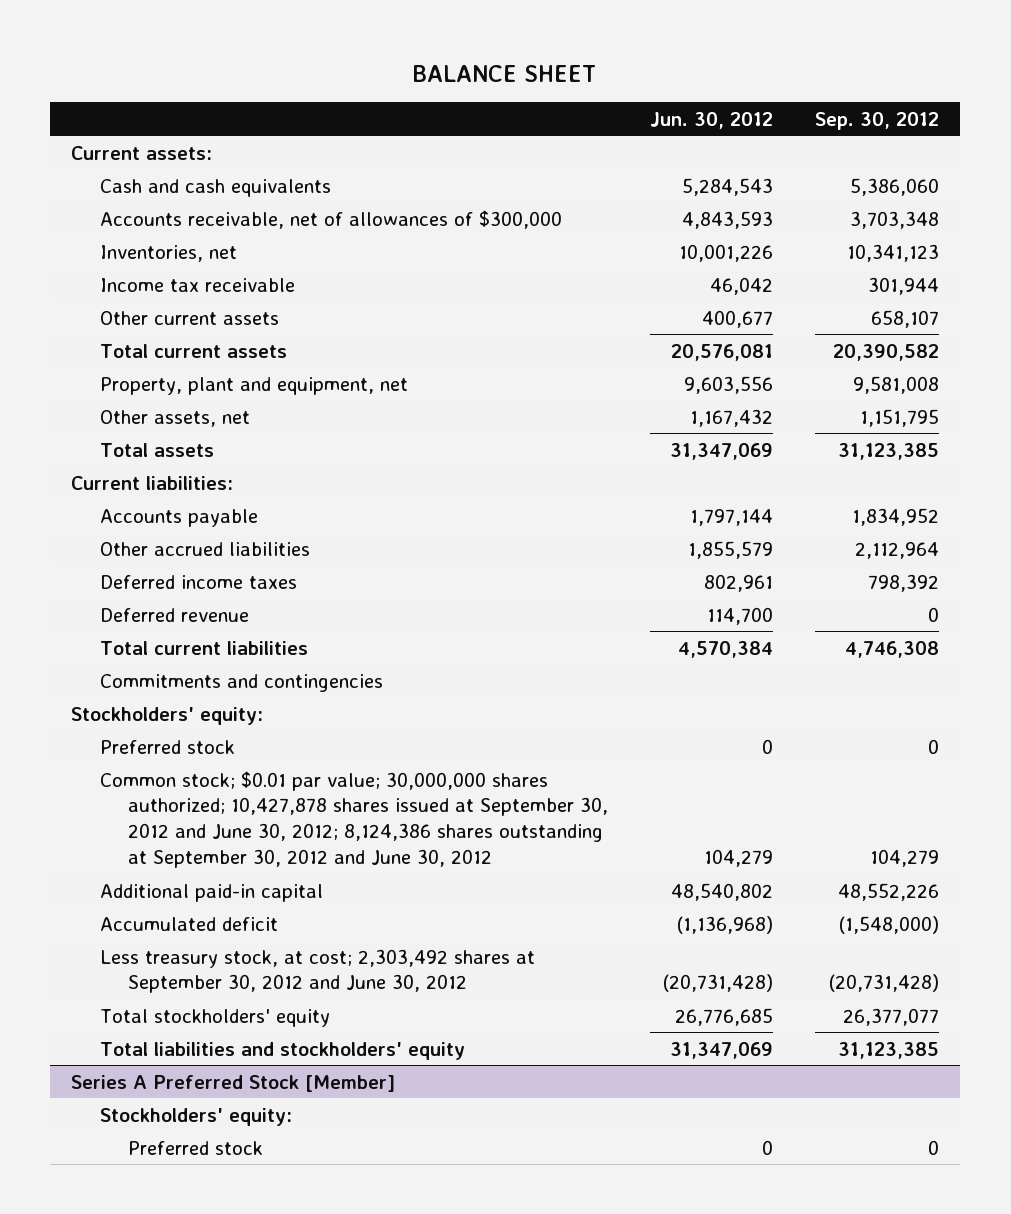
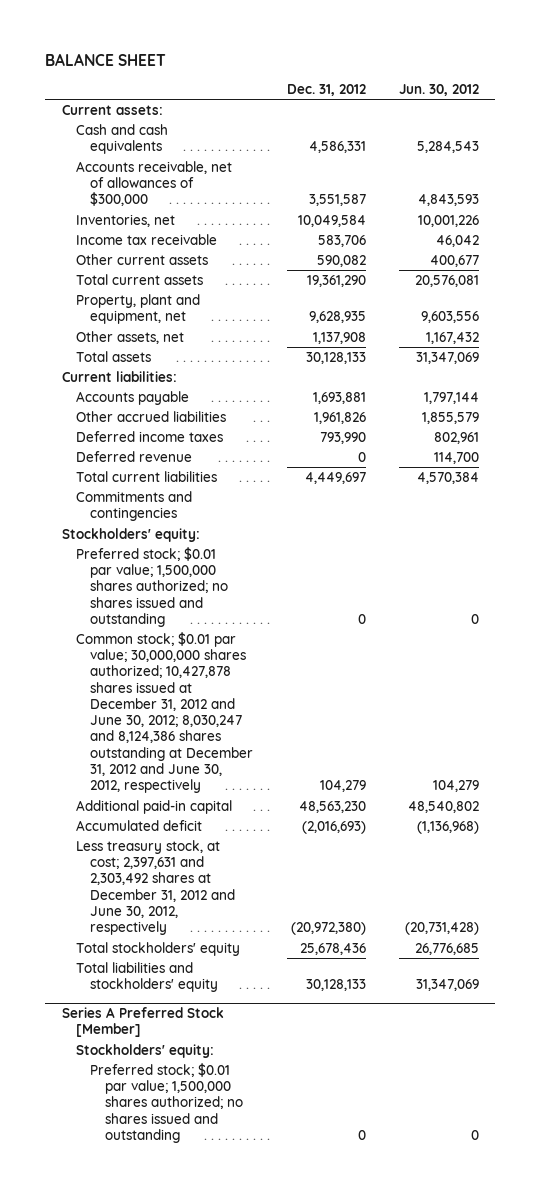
- | Jun. 30, 2012 | Sep. 30, 2012
+ | Dec. 31, 2012 | Jun. 30, 2012
- Preferred stock | 0 | 0
- Common stock; $0.01 par value; 30,000,000 shares authorized; 10,427,878 shares issued at September 30, 2012 and June 30, 2012; 8,124,386 shares outstanding at September 30, 2012 and June 30, 2012 | 104,279 | 104,279
+ Preferred stock; $0.01 par value; 1,500,000 shares authorized; no shares issued and outstanding | 0 | 0
+ Common stock; $0.01 par value; 30,000,000 shares authorized; 10,427,878 shares issued at December 31, 2012 and June 30, 2012; 8,030,247 and 8,124,386 shares outstanding at December 31, 2012 and June 30, 2012, respectively | 104,279 | 104,279
- Less treasury stock, at cost; 2,303,492 shares at September 30, 2012 and June 30, 2012 | (20,731,428) | (20,731,428)
+ Less treasury stock, at cost; 2,397,631 and 2,303,492 shares at December 31, 2012 and June 30, 2012, respectively | (20,972,380) | (20,731,428)
@ Series A Preferred Stock [Member]
- Preferred stock | 0 | 0
+ Preferred stock; $0.01 par value; 1,500,000 shares authorized; no shares issued and outstanding | 0 | 0

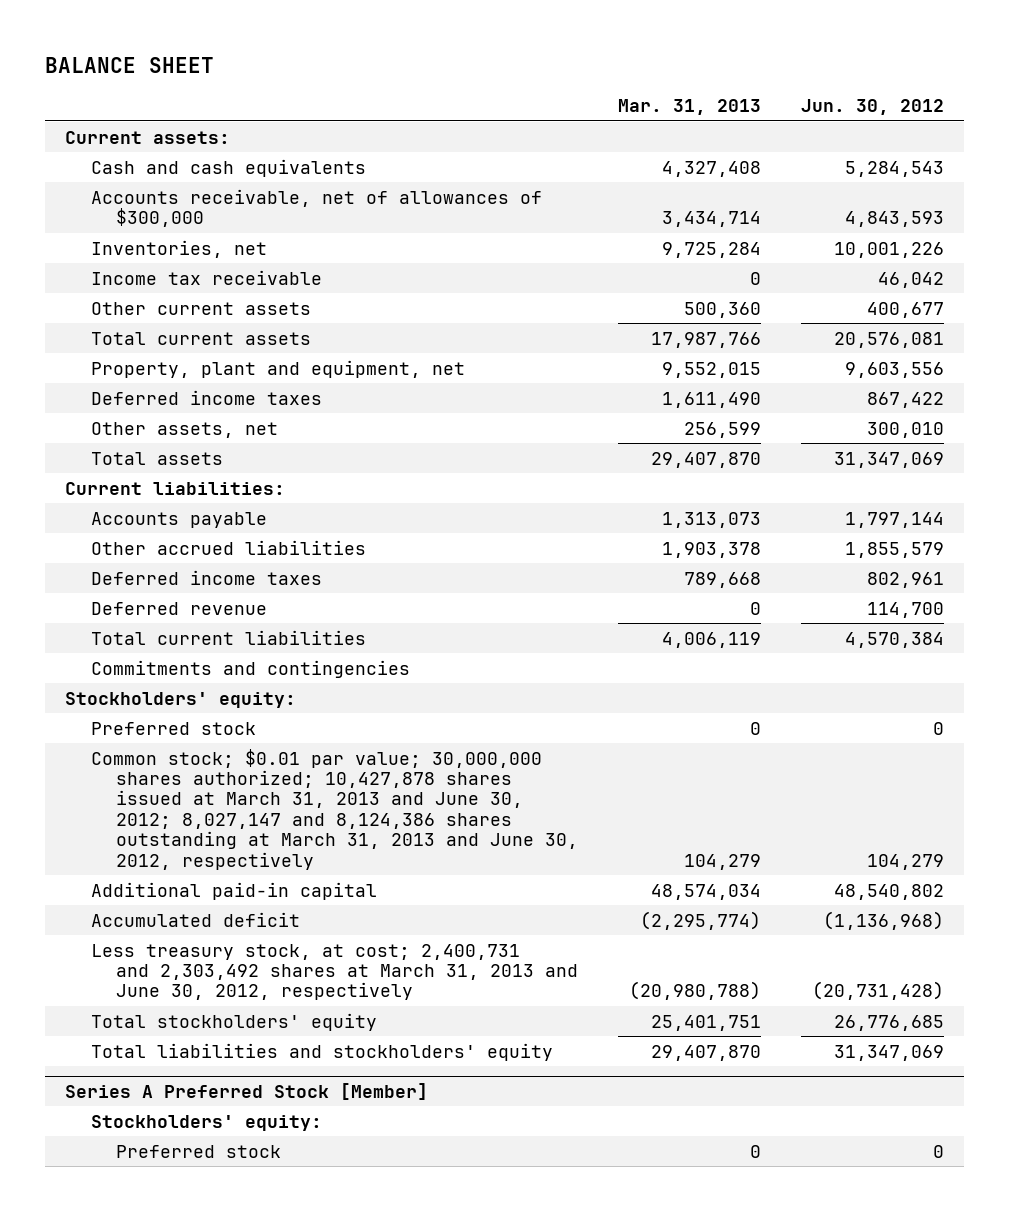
- | Dec. 31, 2012 | Jun. 30, 2012
+ | Mar. 31, 2013 | Jun. 30, 2012
- Other assets, net | 1,137,908 | 1,167,432
+ Deferred income taxes | 1,611,490 | 867,422
+ Other assets, net | 256,599 | 300,010
- Preferred stock; $0.01 par value; 1,500,000 shares authorized; no shares issued and outstanding | 0 | 0
- Common stock; $0.01 par value; 30,000,000 shares authorized; 10,427,878 shares issued at December 31, 2012 and June 30, 2012; 8,030,247 and 8,124,386 shares outstanding at December 31, 2012 and June 30, 2012, respectively | 104,279 | 104,279
+ Preferred stock | 0 | 0
+ Common stock; $0.01 par value; 30,000,000 shares authorized; 10,427,878 shares issued at March 31, 2013 and June 30, 2012; 8,027,147 and 8,124,386 shares outstanding at March 31, 2013 and June 30, 2012, respectively | 104,279 | 104,279
- Less treasury stock, at cost; 2,397,631 and 2,303,492 shares at December 31, 2012 and June 30, 2012, respectively | (20,972,380) | (20,731,428)
+ Less treasury stock, at cost; 2,400,731 and 2,303,492 shares at March 31, 2013 and June 30, 2012, respectively | (20,980,788) | (20,731,428)
@ Series A Preferred Stock [Member]
- Preferred stock; $0.01 par value; 1,500,000 shares authorized; no shares issued and outstanding | 0 | 0
+ Preferred stock | 0 | 0

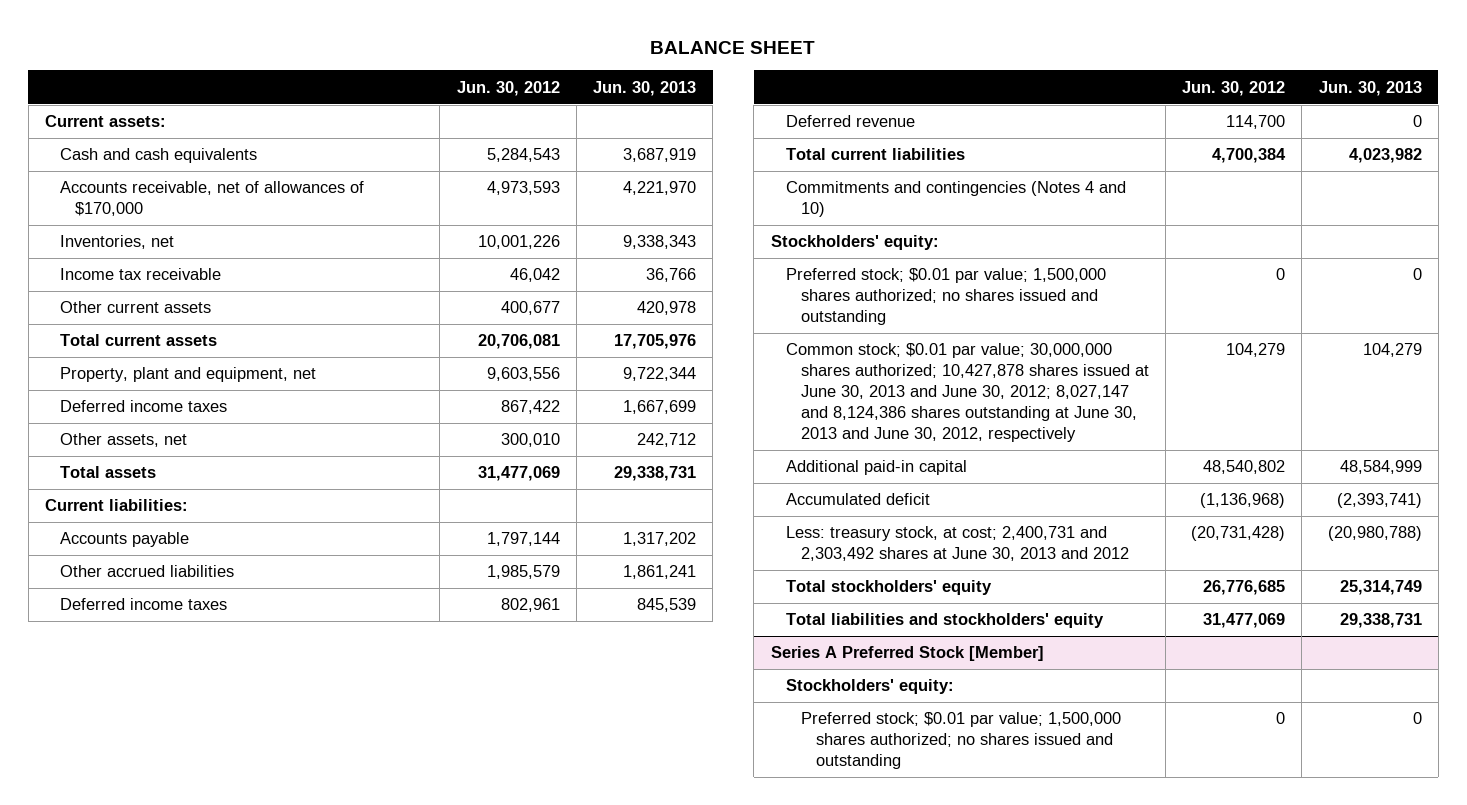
- | Mar. 31, 2013 | Jun. 30, 2012
+ | Jun. 30, 2012 | Jun. 30, 2013
- Accounts receivable, net of allowances of $300,000 | 3,434,714 | 4,843,593
+ Accounts receivable, net of allowances of $170,000 | 4,973,593 | 4,221,970
- Total current assets | 17,987,766 | 20,576,081
+ Total current assets | 20,706,081 | 17,705,976
- Total assets | 29,407,870 | 31,347,069
+ Total assets | 31,477,069 | 29,338,731
- Other accrued liabilities | 1,903,378 | 1,855,579
+ Other accrued liabilities | 1,985,579 | 1,861,241
- Total current liabilities | 4,006,119 | 4,570,384
- Commitments and contingencies
+ Total current liabilities | 4,700,384 | 4,023,982
+ Commitments and contingencies (Notes 4 and 10)
- Preferred stock | 0 | 0
- Common stock; $0.01 par value; 30,000,000 shares authorized; 10,427,878 shares issued at March 31, 2013 and June 30, 2012; 8,027,147 and 8,124,386 shares outstanding at March 31, 2013 and June 30, 2012, respectively | 104,279 | 104,279
+ Preferred stock; $0.01 par value; 1,500,000 shares authorized; no shares issued and outstanding | 0 | 0
+ Common stock; $0.01 par value; 30,000,000 shares authorized; 10,427,878 shares issued at June 30, 2013 and June 30, 2012; 8,027,147 and 8,124,386 shares outstanding at June 30, 2013 and June 30, 2012, respectively | 104,279 | 104,279
- Less treasury stock, at cost; 2,400,731 and 2,303,492 shares at March 31, 2013 and June 30, 2012, respectively | (20,980,788) | (20,731,428)
+ Less: treasury stock, at cost; 2,400,731 and 2,303,492 shares at June 30, 2013 and 2012 | (20,731,428) | (20,980,788)
- Total liabilities and stockholders' equity | 29,407,870 | 31,347,069
+ Total liabilities and stockholders' equity | 31,477,069 | 29,338,731
@ Series A Preferred Stock [Member]
- Preferred stock | 0 | 0
+ Preferred stock; $0.01 par value; 1,500,000 shares authorized; no shares issued and outstanding | 0 | 0

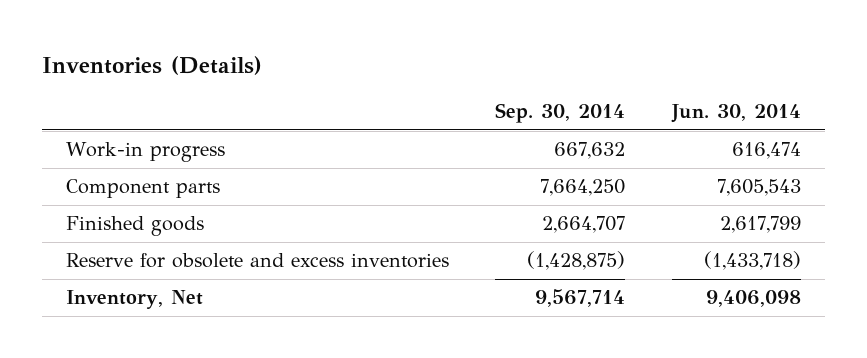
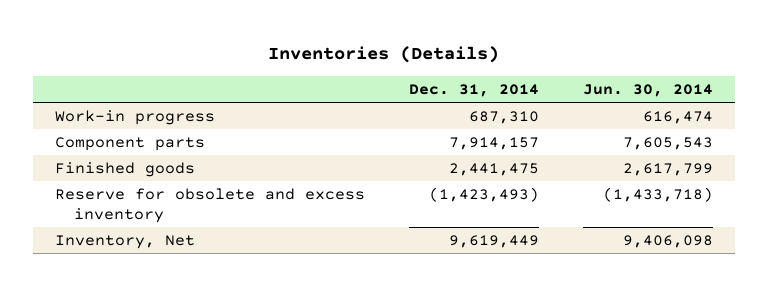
- | Sep. 30, 2014 | Jun. 30, 2014
+ | Dec. 31, 2014 | Jun. 30, 2014
- Reserve for obsolete and excess inventories | (1,428,875) | (1,433,718)
+ Reserve for obsolete and excess inventory | (1,423,493) | (1,433,718)

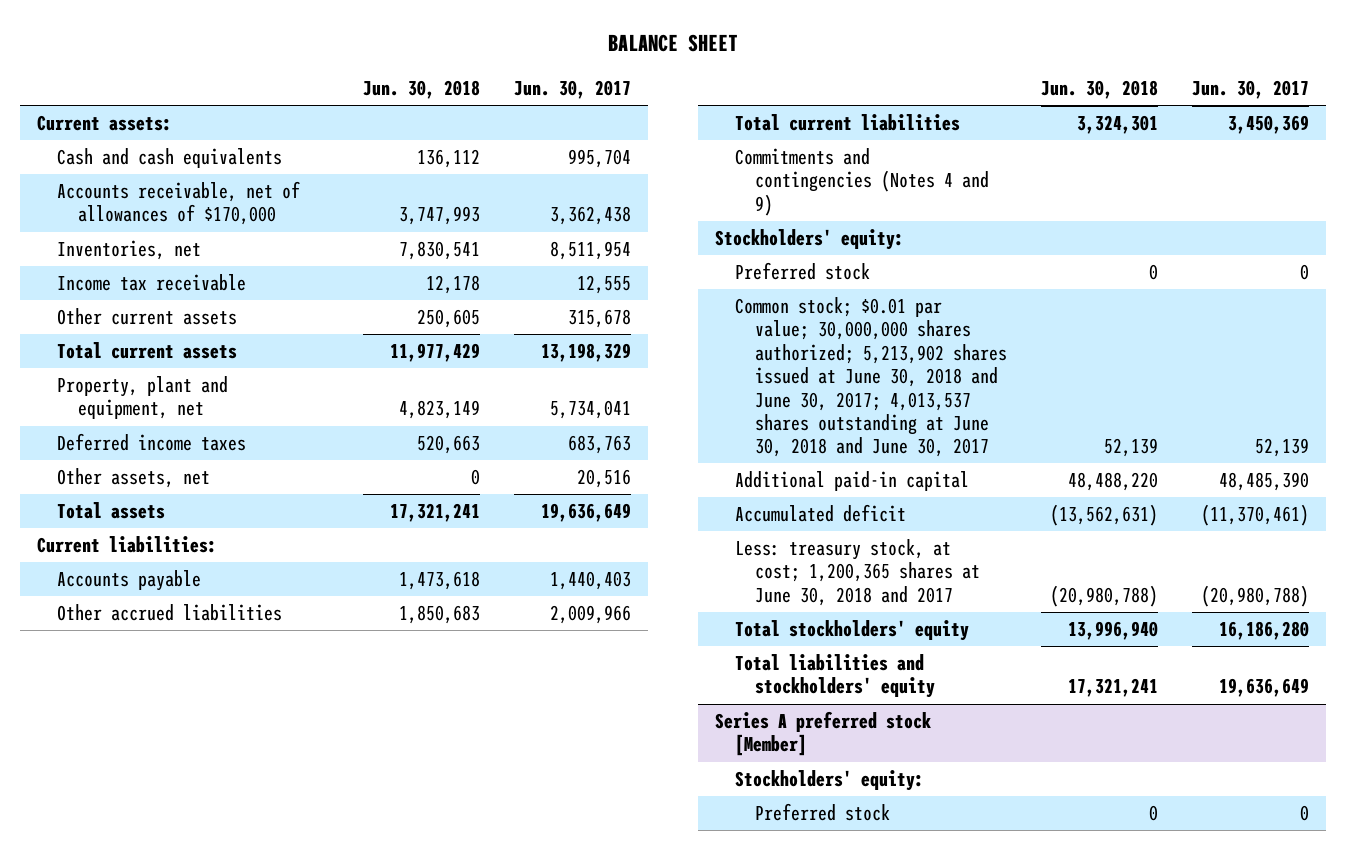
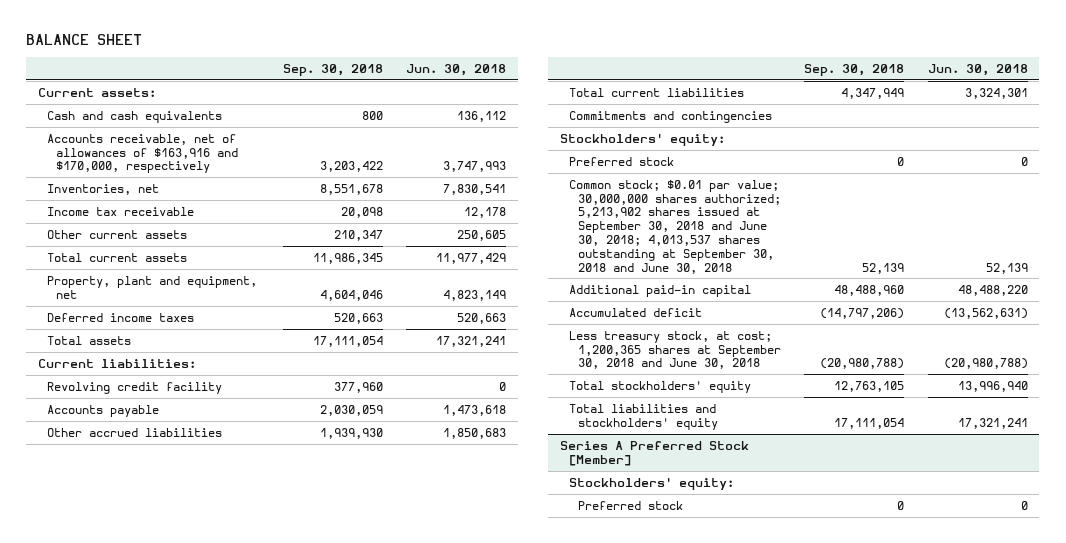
- | Jun. 30, 2018 | Jun. 30, 2017
+ | Sep. 30, 2018 | Jun. 30, 2018
- Accounts receivable, net of allowances of $170,000 | 3,747,993 | 3,362,438
+ Accounts receivable, net of allowances of $163,916 and $170,000, respectively | 3,203,422 | 3,747,993
- Other assets, net | 0 | 20,516
+ Revolving credit facility | 377,960 | 0
- Commitments and contingencies (Notes 4 and 9)
+ Commitments and contingencies
- Common stock; $0.01 par value; 30,000,000 shares authorized; 5,213,902 shares issued at June 30, 2018 and June 30, 2017; 4,013,537 shares outstanding at June 30, 2018 and June 30, 2017 | 52,139 | 52,139
+ Common stock; $0.01 par value; 30,000,000 shares authorized; 5,213,902 shares issued at September 30, 2018 and June 30, 2018; 4,013,537 shares outstanding at September 30, 2018 and June 30, 2018 | 52,139 | 52,139
- Less: treasury stock, at cost; 1,200,365 shares at June 30, 2018 and 2017 | (20,980,788) | (20,980,788)
+ Less treasury stock, at cost; 1,200,365 shares at September 30, 2018 and June 30, 2018 | (20,980,788) | (20,980,788)
- Series A preferred stock [Member]
+ Series A Preferred Stock [Member]

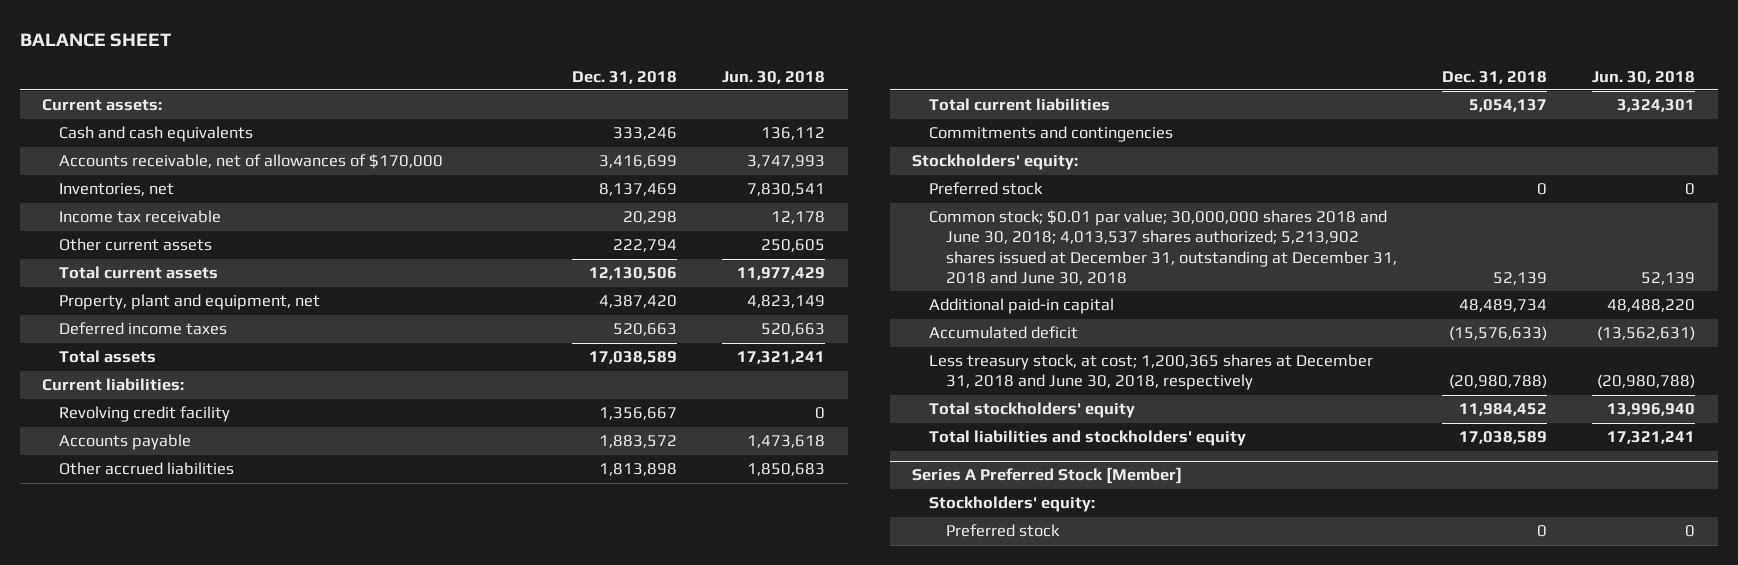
- | Sep. 30, 2018 | Jun. 30, 2018
+ | Dec. 31, 2018 | Jun. 30, 2018
- Accounts receivable, net of allowances of $163,916 and $170,000, respectively | 3,203,422 | 3,747,993
+ Accounts receivable, net of allowances of $170,000 | 3,416,699 | 3,747,993
- Common stock; $0.01 par value; 30,000,000 shares authorized; 5,213,902 shares issued at September 30, 2018 and June 30, 2018; 4,013,537 shares outstanding at September 30, 2018 and June 30, 2018 | 52,139 | 52,139
+ Common stock; $0.01 par value; 30,000,000 shares 2018 and June 30, 2018; 4,013,537 shares authorized; 5,213,902 shares issued at December 31, outstanding at December 31, 2018 and June 30, 2018 | 52,139 | 52,139
- Less treasury stock, at cost; 1,200,365 shares at September 30, 2018 and June 30, 2018 | (20,980,788) | (20,980,788)
+ Less treasury stock, at cost; 1,200,365 shares at December 31, 2018 and June 30, 2018, respectively | (20,980,788) | (20,980,788)

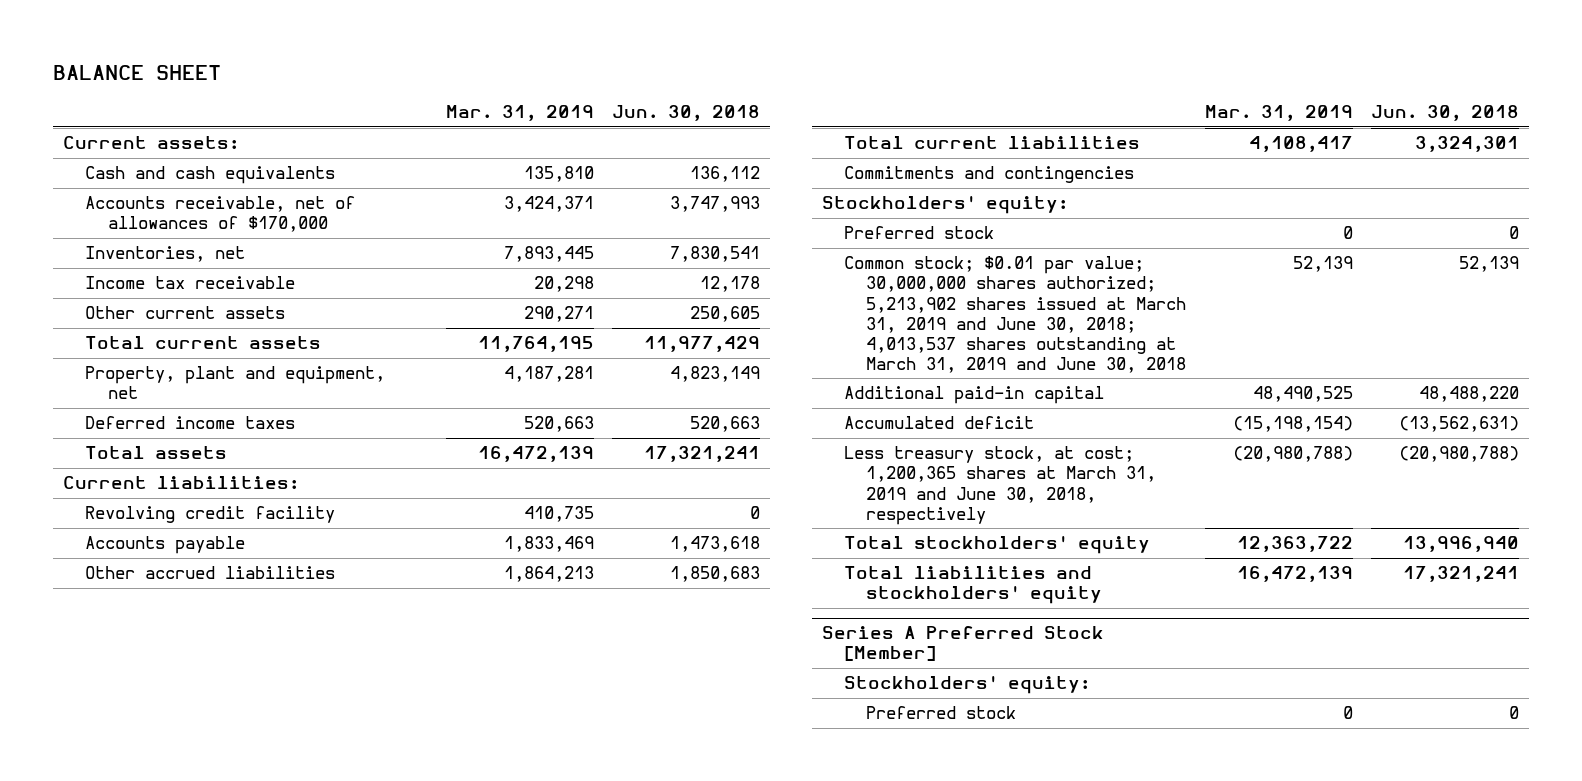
- | Dec. 31, 2018 | Jun. 30, 2018
+ | Mar. 31, 2019 | Jun. 30, 2018
- Common stock; $0.01 par value; 30,000,000 shares 2018 and June 30, 2018; 4,013,537 shares authorized; 5,213,902 shares issued at December 31, outstanding at December 31, 2018 and June 30, 2018 | 52,139 | 52,139
+ Common stock; $0.01 par value; 30,000,000 shares authorized; 5,213,902 shares issued at March 31, 2019 and June 30, 2018; 4,013,537 shares outstanding at March 31, 2019 and June 30, 2018 | 52,139 | 52,139
- Less treasury stock, at cost; 1,200,365 shares at December 31, 2018 and June 30, 2018, respectively | (20,980,788) | (20,980,788)
+ Less treasury stock, at cost; 1,200,365 shares at March 31, 2019 and June 30, 2018, respectively | (20,980,788) | (20,980,788)

